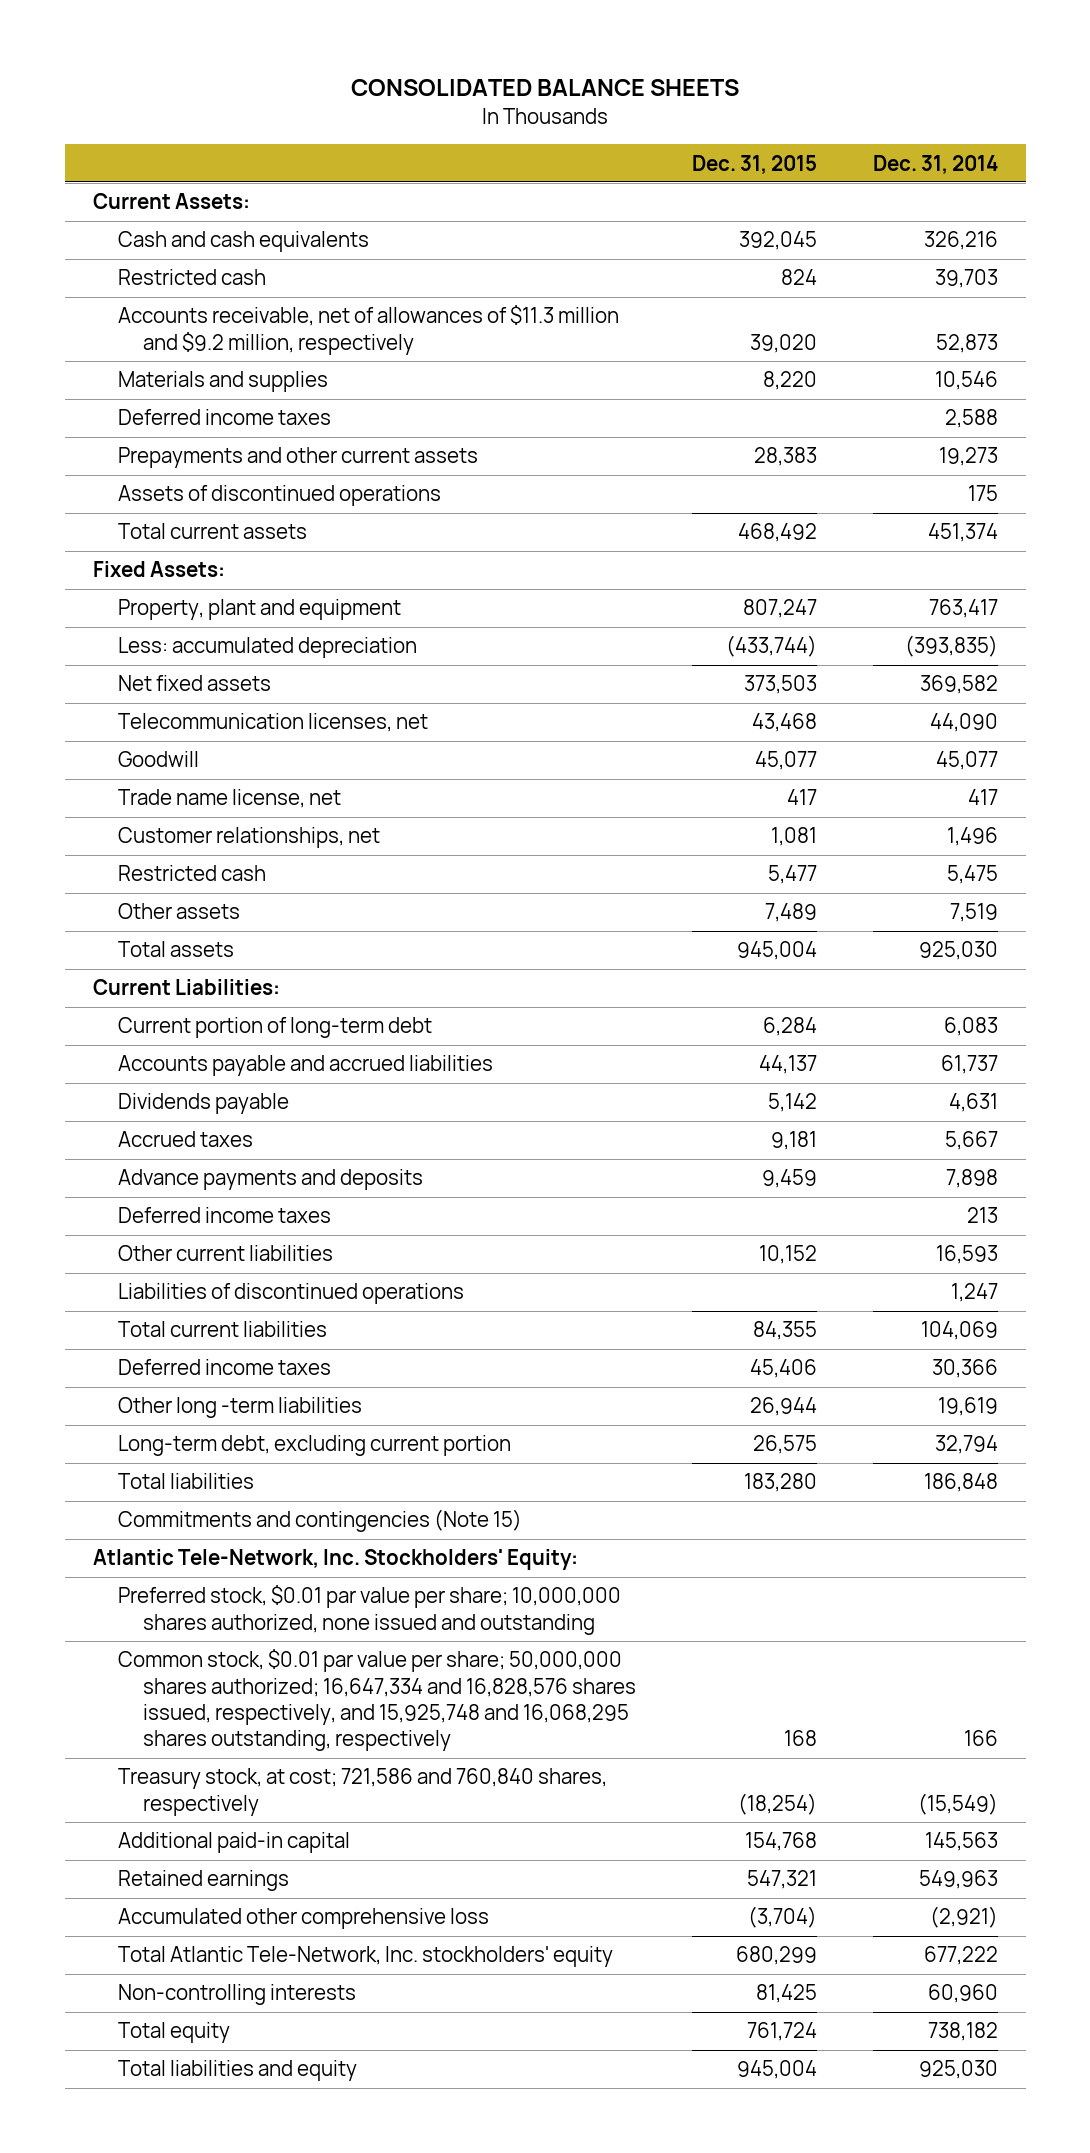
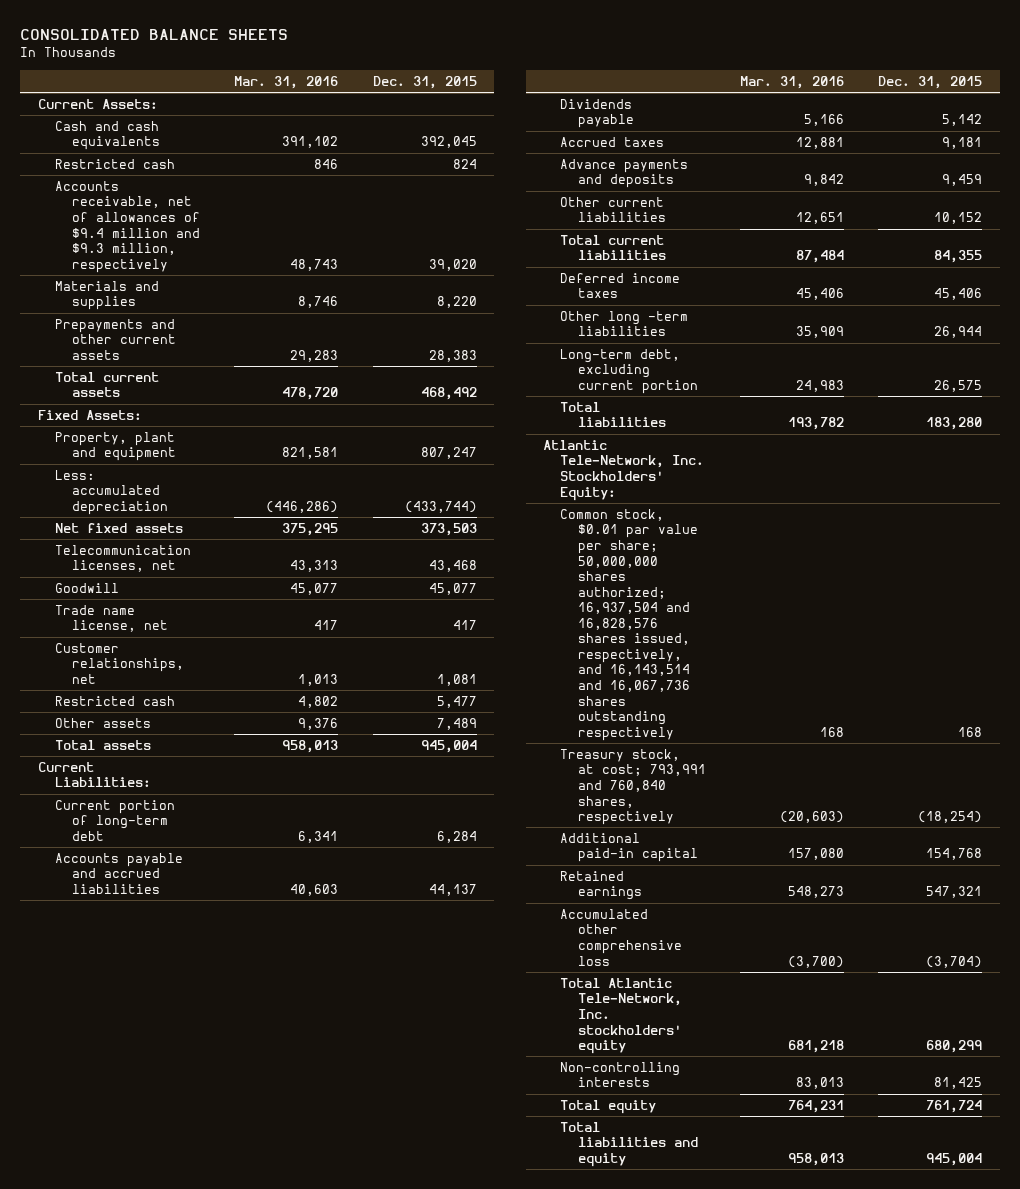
- | Dec. 31, 2015 | Dec. 31, 2014
+ | Mar. 31, 2016 | Dec. 31, 2015
- Accounts receivable, net of allowances of $11.3 million and $9.2 million, respectively | 39,020 | 52,873
+ Accounts receivable, net of allowances of $9.4 million and $9.3 million, respectively | 48,743 | 39,020
- Deferred income taxes | | 2,588
- Assets of discontinued operations | | 175
- Deferred income taxes | | 213
- Liabilities of discontinued operations | | 1,247
- Commitments and contingencies (Note 15)
- Preferred stock, $0.01 par value per share; 10,000,000 shares authorized, none issued and outstanding
- Common stock, $0.01 par value per share; 50,000,000 shares authorized; 16,647,334 and 16,828,576 shares issued, respectively, and 15,925,748 and 16,068,295 shares outstanding, respectively | 168 | 166
- Treasury stock, at cost; 721,586 and 760,840 shares, respectively | (18,254) | (15,549)
+ Common stock, $0.01 par value per share; 50,000,000 shares authorized; 16,937,504 and 16,828,576 shares issued, respectively, and 16,143,514 and 16,067,736 shares outstanding respectively | 168 | 168
+ Treasury stock, at cost; 793,991 and 760,840 shares, respectively | (20,603) | (18,254)

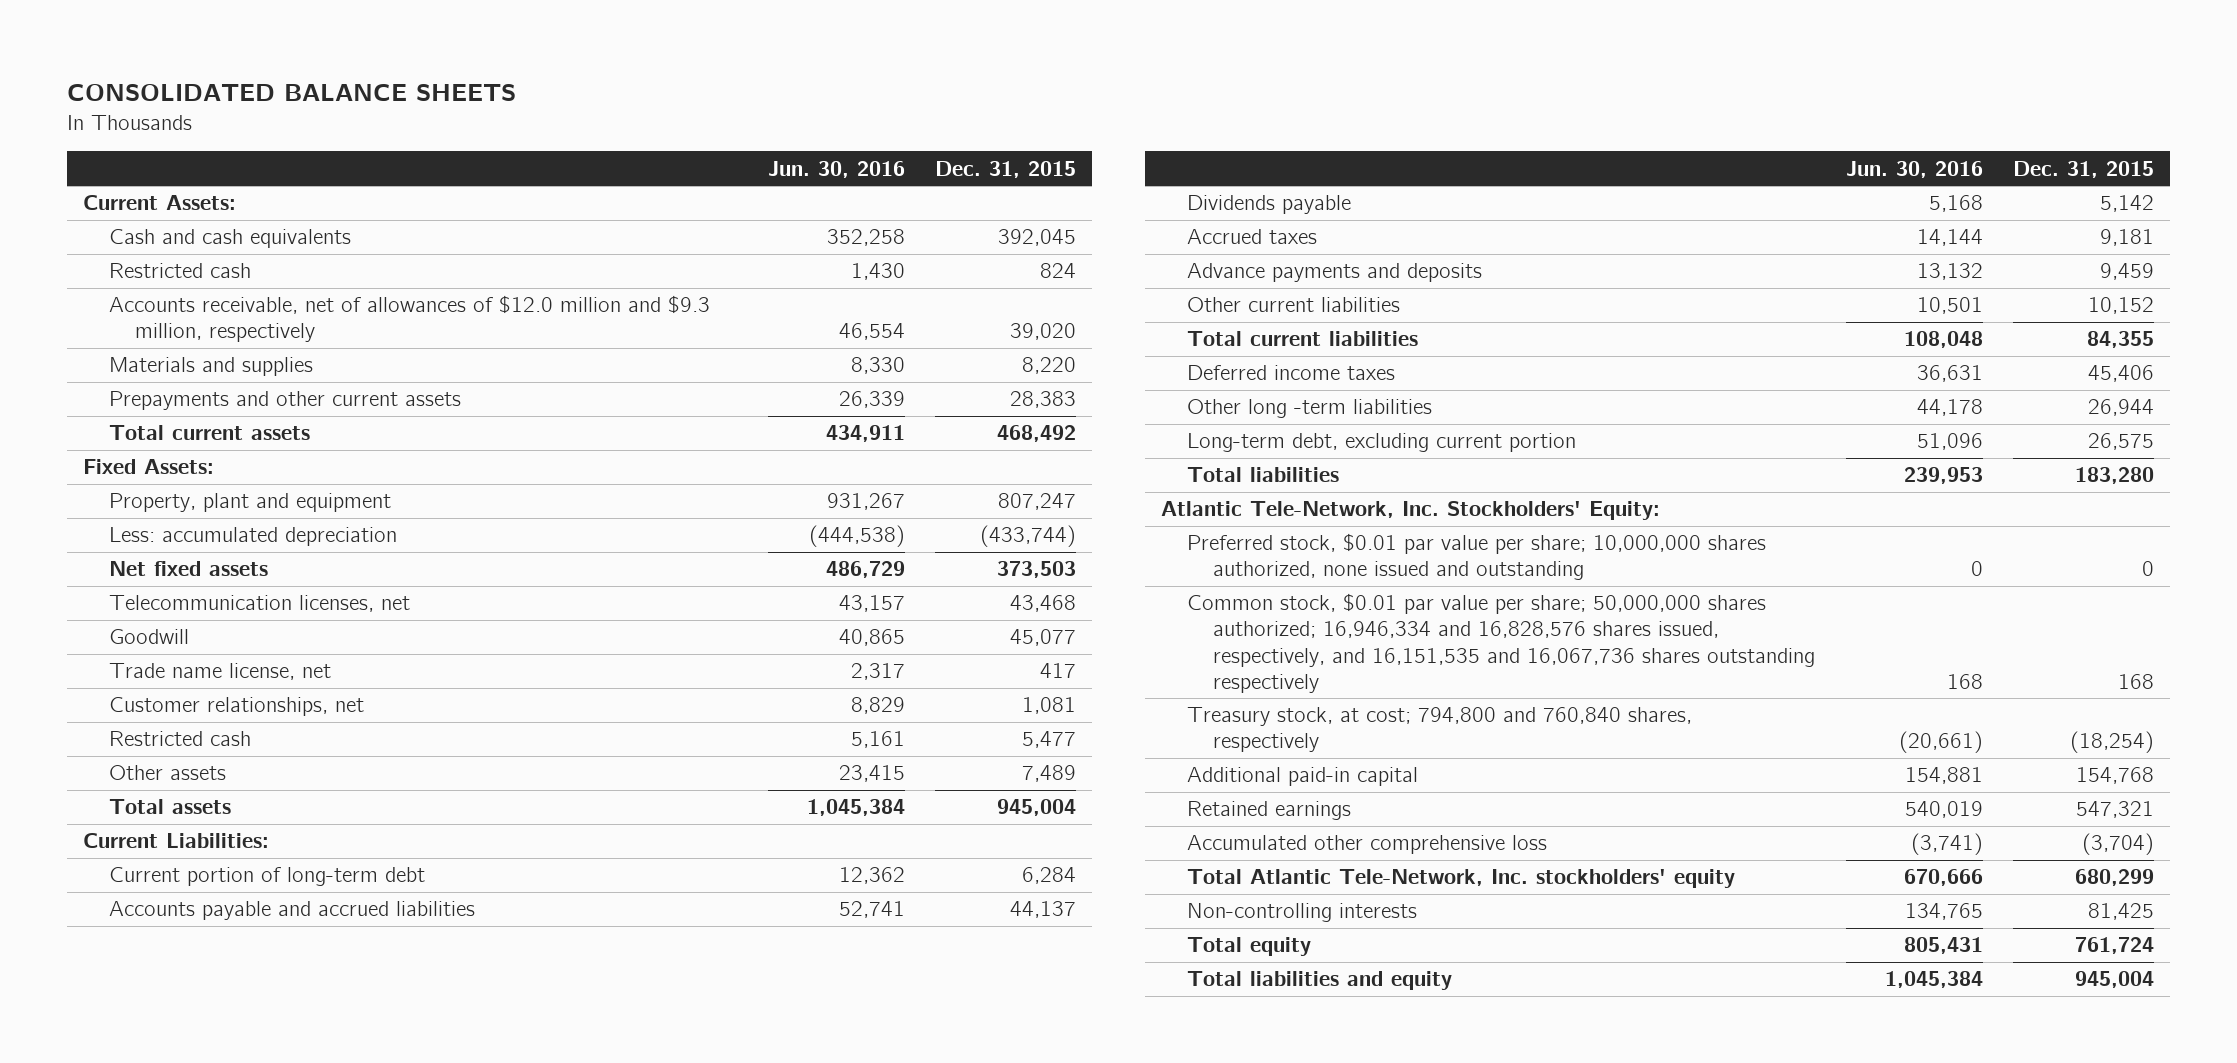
- | Mar. 31, 2016 | Dec. 31, 2015
+ | Jun. 30, 2016 | Dec. 31, 2015
- Accounts receivable, net of allowances of $9.4 million and $9.3 million, respectively | 48,743 | 39,020
+ Accounts receivable, net of allowances of $12.0 million and $9.3 million, respectively | 46,554 | 39,020
- Common stock, $0.01 par value per share; 50,000,000 shares authorized; 16,937,504 and 16,828,576 shares issued, respectively, and 16,143,514 and 16,067,736 shares outstanding respectively | 168 | 168
- Treasury stock, at cost; 793,991 and 760,840 shares, respectively | (20,603) | (18,254)
+ Preferred stock, $0.01 par value per share; 10,000,000 shares authorized, none issued and outstanding | 0 | 0
+ Common stock, $0.01 par value per share; 50,000,000 shares authorized; 16,946,334 and 16,828,576 shares issued, respectively, and 16,151,535 and 16,067,736 shares outstanding respectively | 168 | 168
+ Treasury stock, at cost; 794,800 and 760,840 shares, respectively | (20,661) | (18,254)

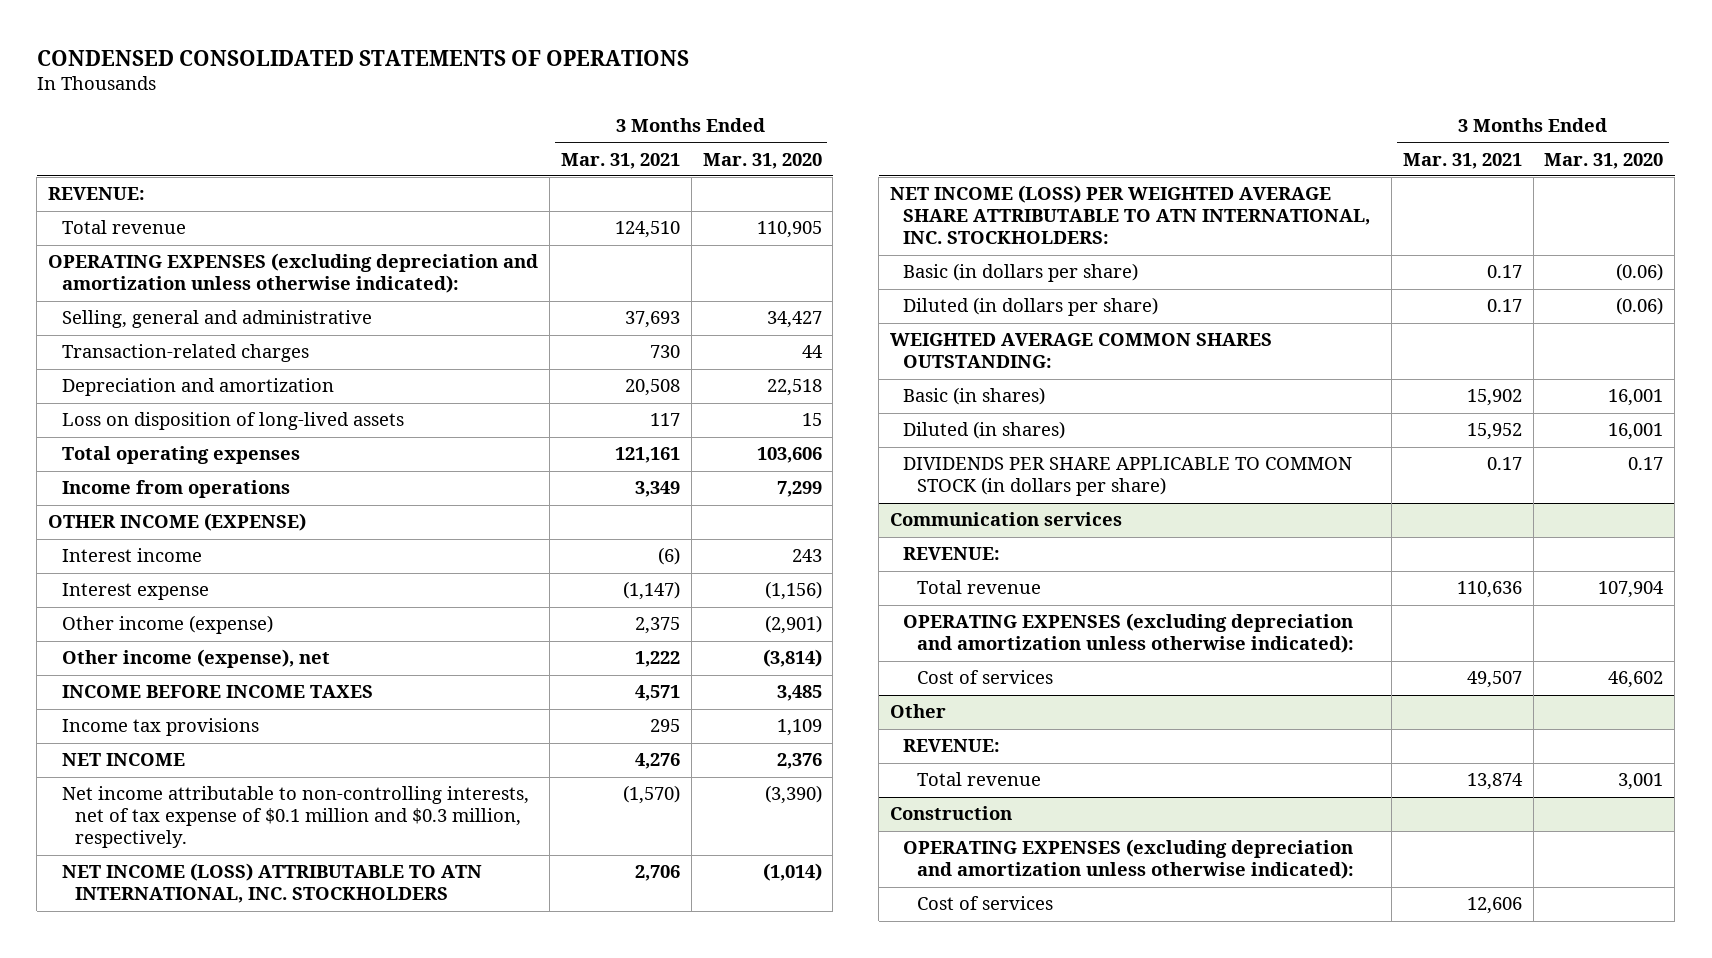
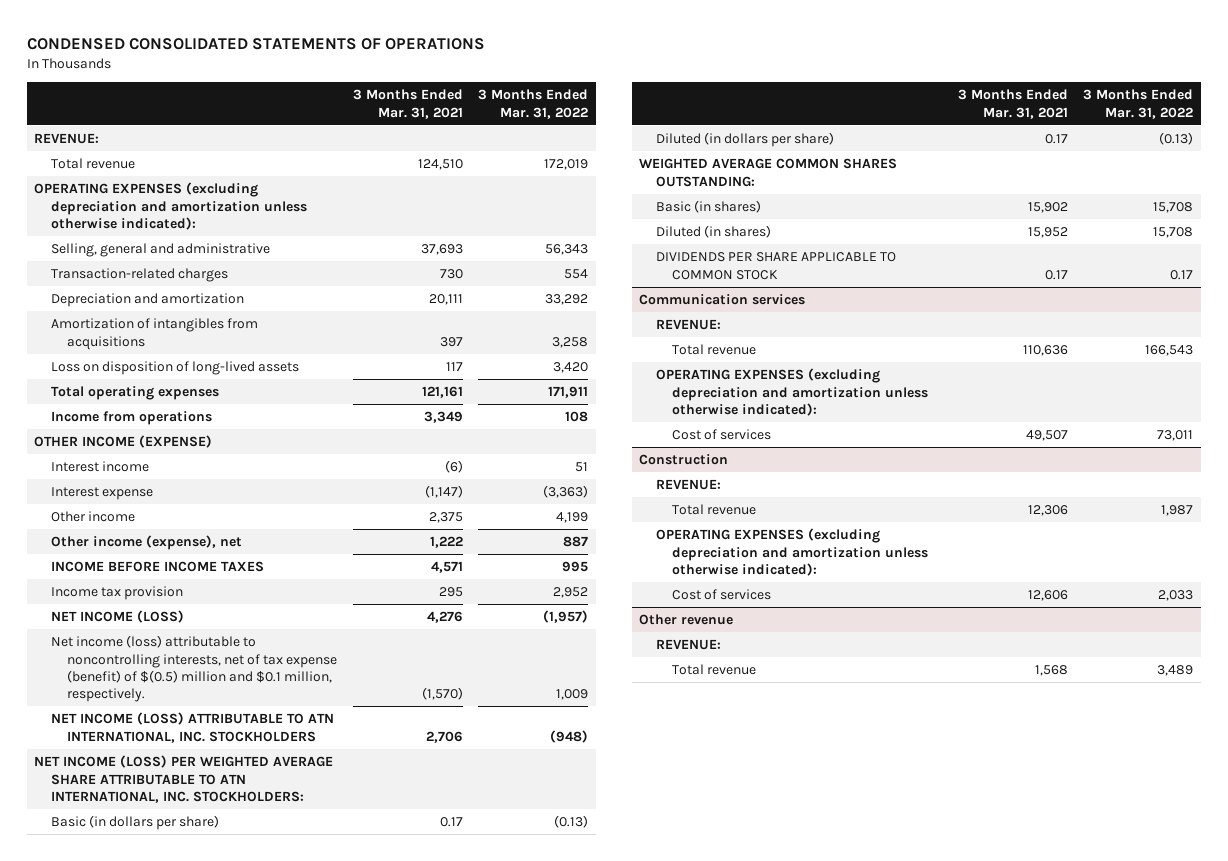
- | 3 Months Ended Mar. 31, 2021 | 3 Months Ended Mar. 31, 2020
+ | 3 Months Ended Mar. 31, 2021 | 3 Months Ended Mar. 31, 2022
- Depreciation and amortization | 20,508 | 22,518
+ Depreciation and amortization | 20,111 | 33,292
+ Amortization of intangibles from acquisitions | 397 | 3,258
- Other income (expense) | 2,375 | (2,901)
+ Other income | 2,375 | 4,199
- Income tax provisions | 295 | 1,109
- NET INCOME | 4,276 | 2,376
- Net income attributable to non-controlling interests, net of tax expense of $0.1 million and $0.3 million, respectively. | (1,570) | (3,390)
+ Income tax provision | 295 | 2,952
+ NET INCOME (LOSS) | 4,276 | (1,957)
+ Net income (loss) attributable to noncontrolling interests, net of tax expense (benefit) of $(0.5) million and $0.1 million, respectively. | (1,570) | 1,009
- DIVIDENDS PER SHARE APPLICABLE TO COMMON STOCK (in dollars per share) | 0.17 | 0.17
+ DIVIDENDS PER SHARE APPLICABLE TO COMMON STOCK | 0.17 | 0.17
- Other
- REVENUE:
- Total revenue | 13,874 | 3,001
@ Construction
+ REVENUE:
+ Total revenue | 12,306 | 1,987
+ Other revenue
+ REVENUE:
+ Total revenue | 1,568 | 3,489

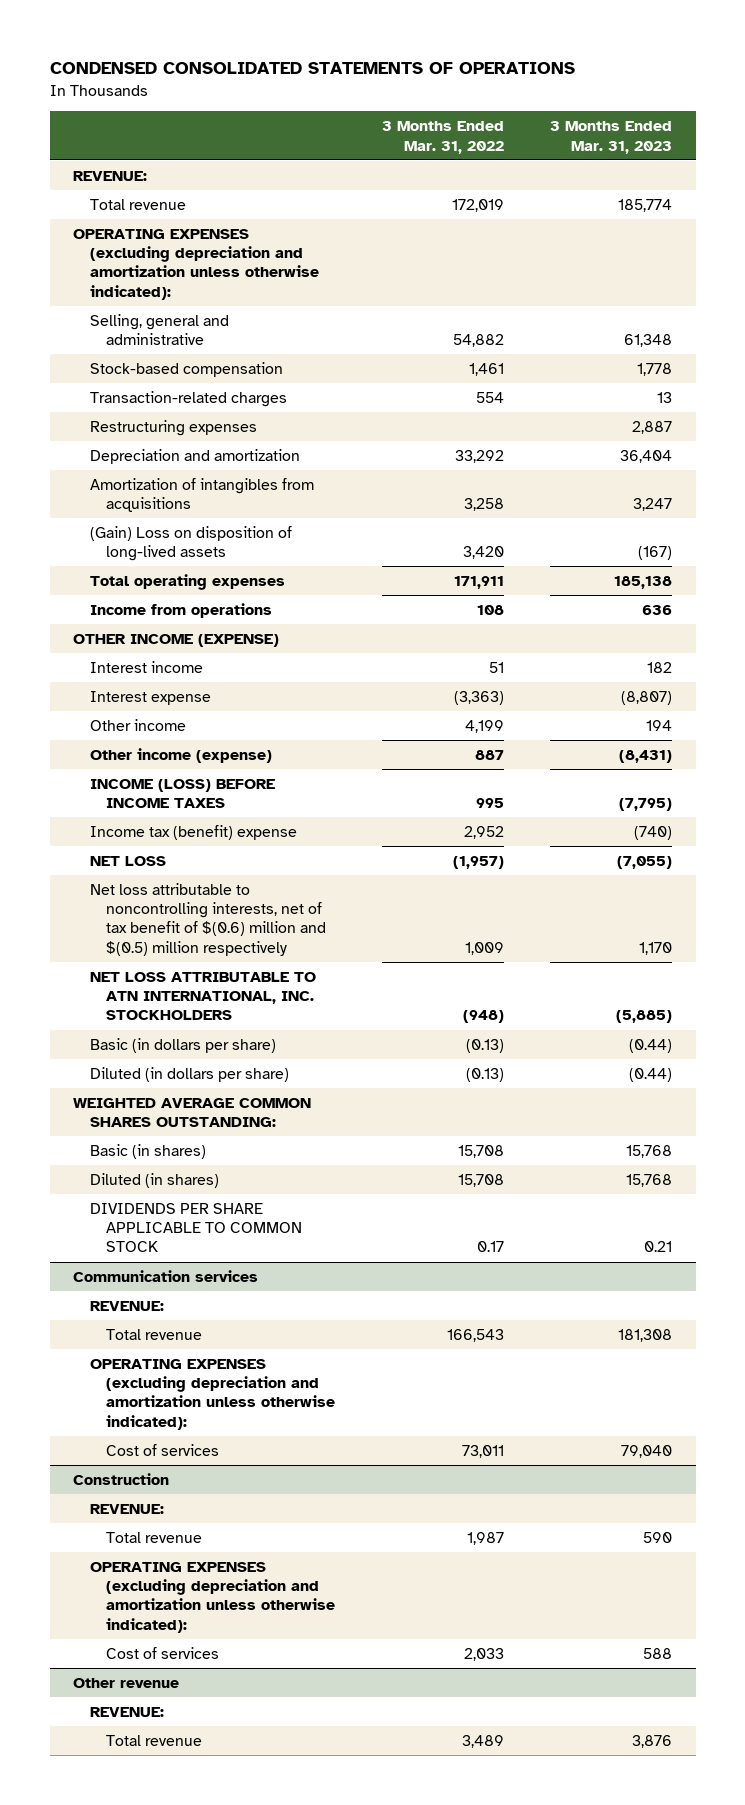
- | 3 Months Ended Mar. 31, 2021 | 3 Months Ended Mar. 31, 2022
+ | 3 Months Ended Mar. 31, 2022 | 3 Months Ended Mar. 31, 2023
- Selling, general and administrative | 37,693 | 56,343
+ Selling, general and administrative | 54,882 | 61,348
+ Stock-based compensation | 1,461 | 1,778
+ Restructuring expenses | | 2,887
- Loss on disposition of long-lived assets | 117 | 3,420
+ (Gain) Loss on disposition of long-lived assets | 3,420 | (167)
- Other income (expense), net | 1,222 | 887
- INCOME BEFORE INCOME TAXES | 4,571 | 995
- Income tax provision | 295 | 2,952
- NET INCOME (LOSS) | 4,276 | (1,957)
- Net income (loss) attributable to noncontrolling interests, net of tax expense (benefit) of $(0.5) million and $0.1 million, respectively. | (1,570) | 1,009
- NET INCOME (LOSS) ATTRIBUTABLE TO ATN INTERNATIONAL, INC. STOCKHOLDERS | 2,706 | (948)
- NET INCOME (LOSS) PER WEIGHTED AVERAGE SHARE ATTRIBUTABLE TO ATN INTERNATIONAL, INC. STOCKHOLDERS:
+ Other income (expense) | 887 | (8,431)
+ INCOME (LOSS) BEFORE INCOME TAXES | 995 | (7,795)
+ Income tax (benefit) expense | 2,952 | (740)
+ NET LOSS | (1,957) | (7,055)
+ Net loss attributable to noncontrolling interests, net of tax benefit of $(0.6) million and $(0.5) million respectively | 1,009 | 1,170
+ NET LOSS ATTRIBUTABLE TO ATN INTERNATIONAL, INC. STOCKHOLDERS | (948) | (5,885)

